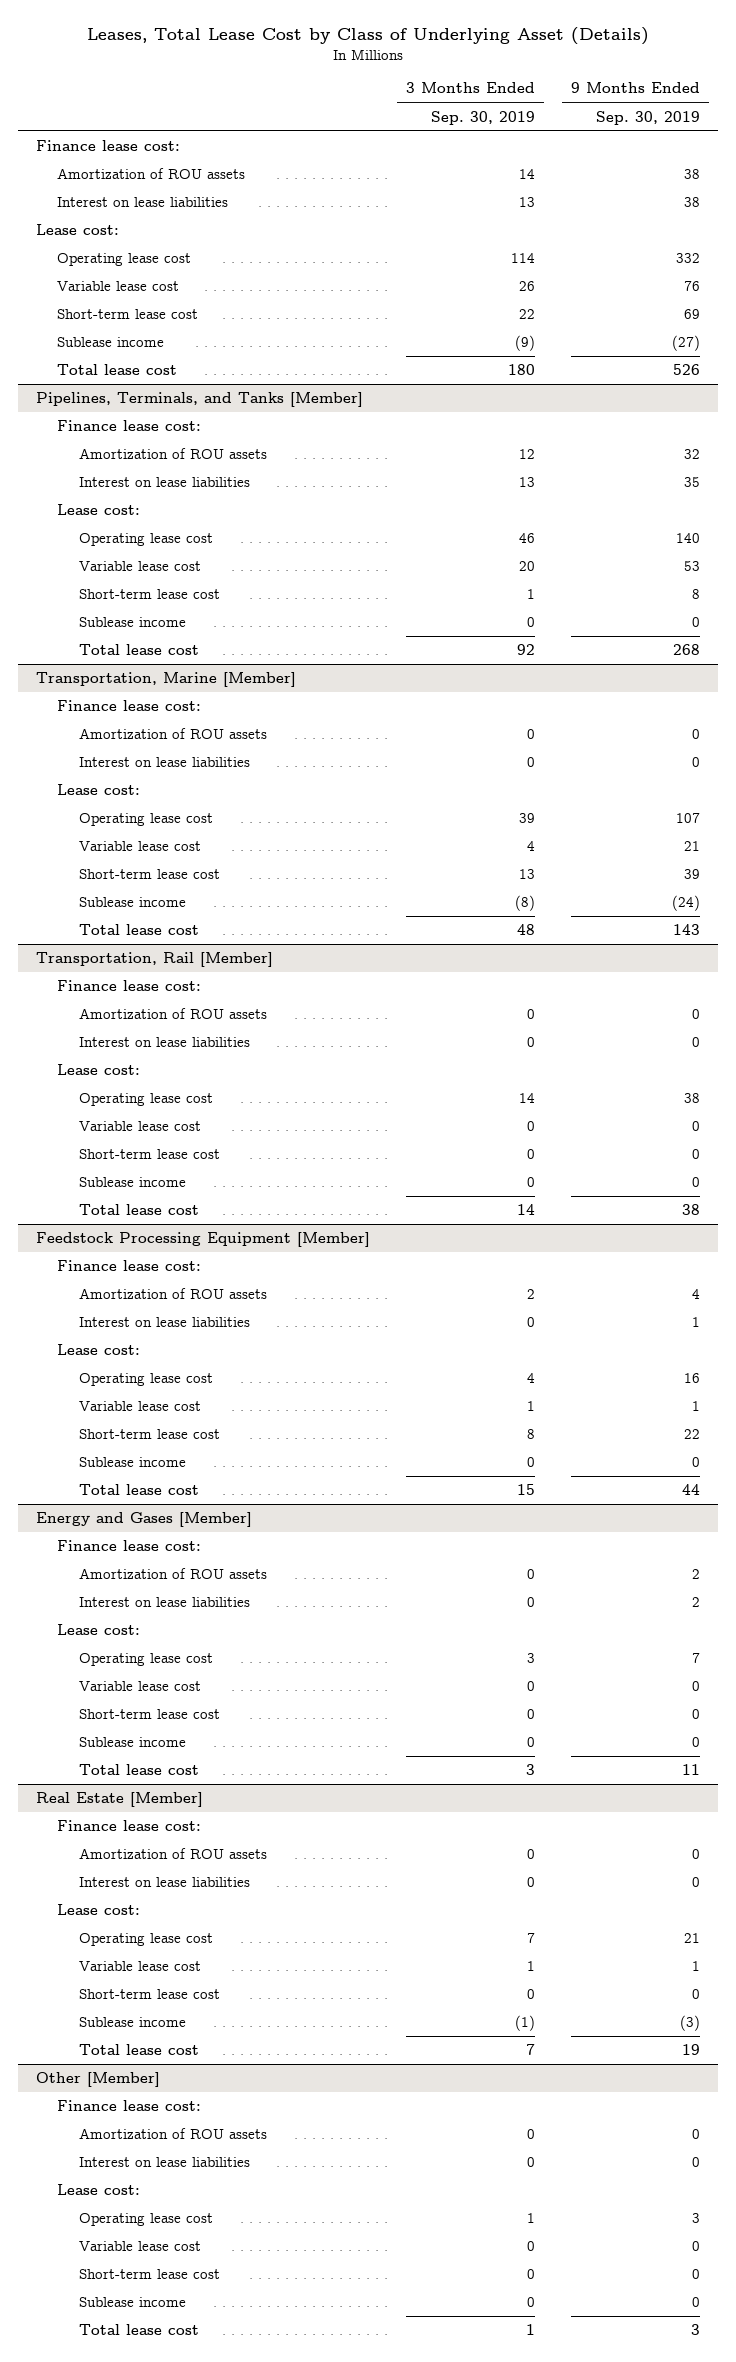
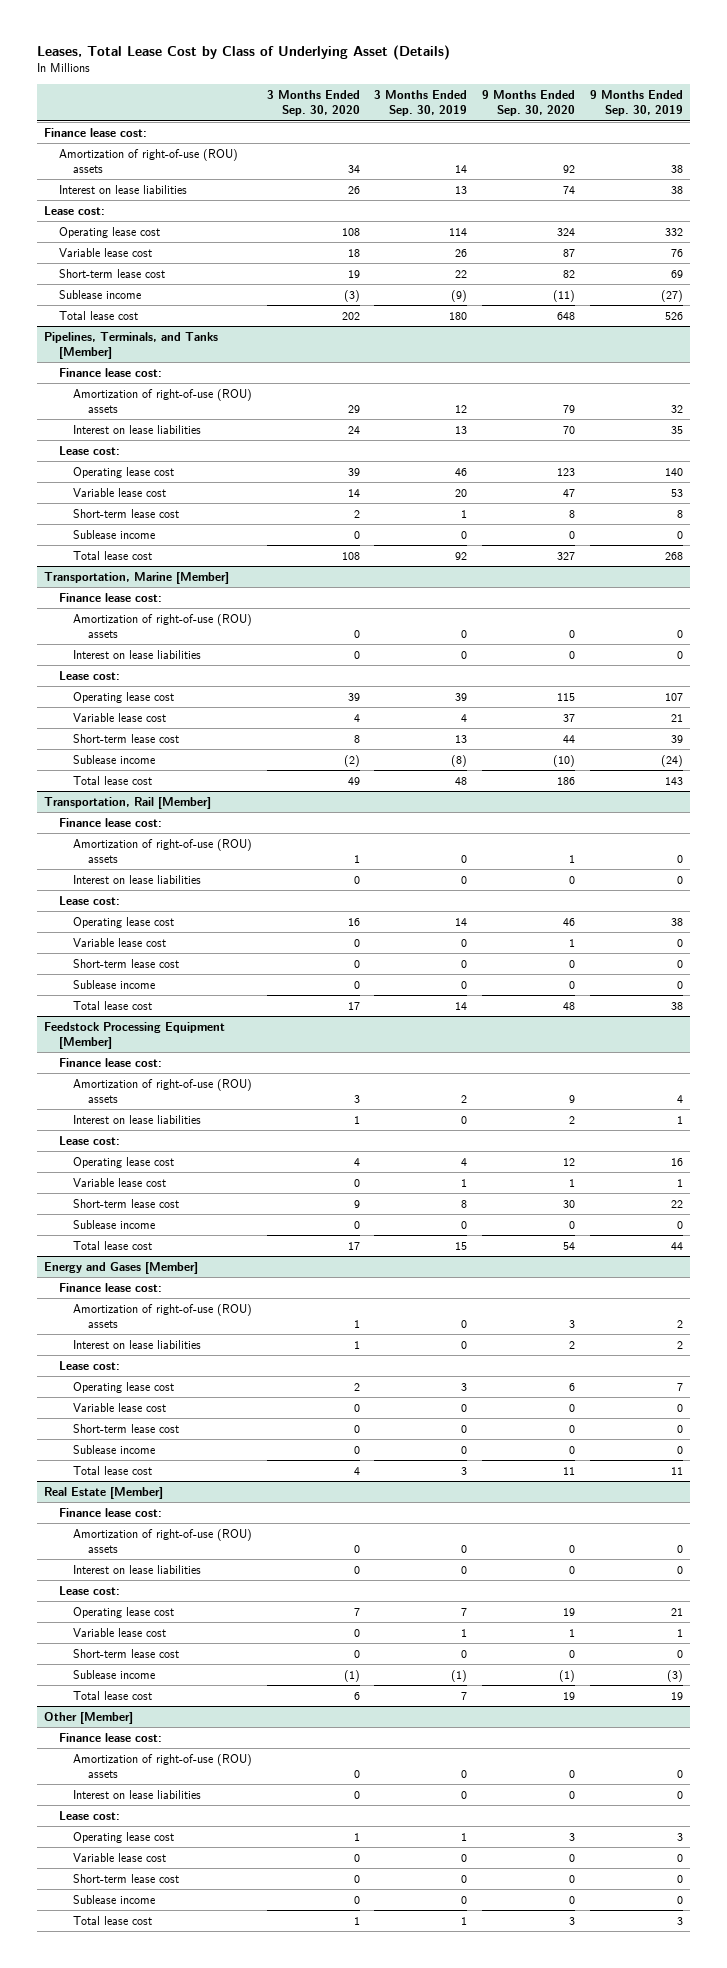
- | 3 Months Ended Sep. 30, 2019 | 9 Months Ended Sep. 30, 2019
+ | 3 Months Ended Sep. 30, 2020 | 3 Months Ended Sep. 30, 2019 | 9 Months Ended Sep. 30, 2020 | 9 Months Ended Sep. 30, 2019
- Amortization of ROU assets | 14 | 38
+ Amortization of right-of-use (ROU) assets | 34 | 14 | 92 | 38
@ Pipelines, Terminals, and Tanks [Member]
- Amortization of ROU assets | 12 | 32
+ Amortization of right-of-use (ROU) assets | 29 | 12 | 79 | 32
@ Transportation, Marine [Member]
- Amortization of ROU assets | 0 | 0
+ Amortization of right-of-use (ROU) assets | 0 | 0 | 0 | 0
@ Transportation, Rail [Member]
- Amortization of ROU assets | 0 | 0
+ Amortization of right-of-use (ROU) assets | 1 | 0 | 1 | 0
@ Feedstock Processing Equipment [Member]
- Amortization of ROU assets | 2 | 4
+ Amortization of right-of-use (ROU) assets | 3 | 2 | 9 | 4
@ Energy and Gases [Member]
- Amortization of ROU assets | 0 | 2
+ Amortization of right-of-use (ROU) assets | 1 | 0 | 3 | 2
@ Real Estate [Member]
- Amortization of ROU assets | 0 | 0
+ Amortization of right-of-use (ROU) assets | 0 | 0 | 0 | 0
@ Other [Member]
- Amortization of ROU assets | 0 | 0
+ Amortization of right-of-use (ROU) assets | 0 | 0 | 0 | 0

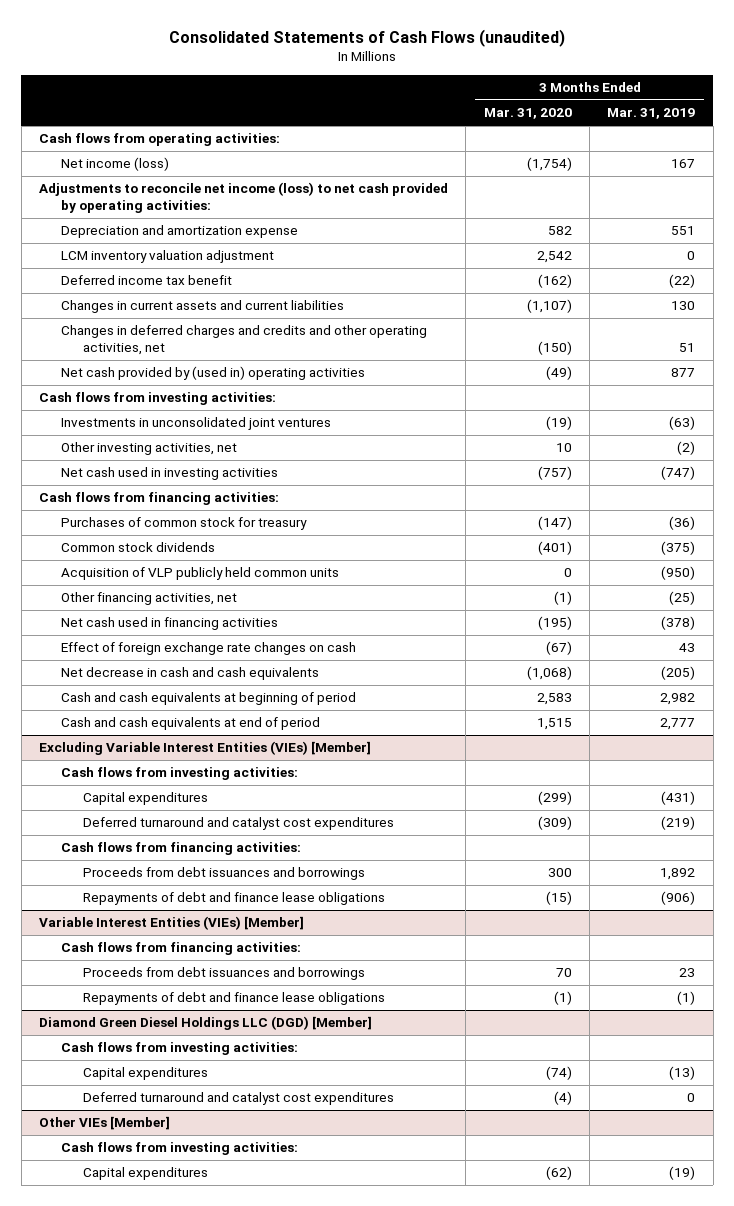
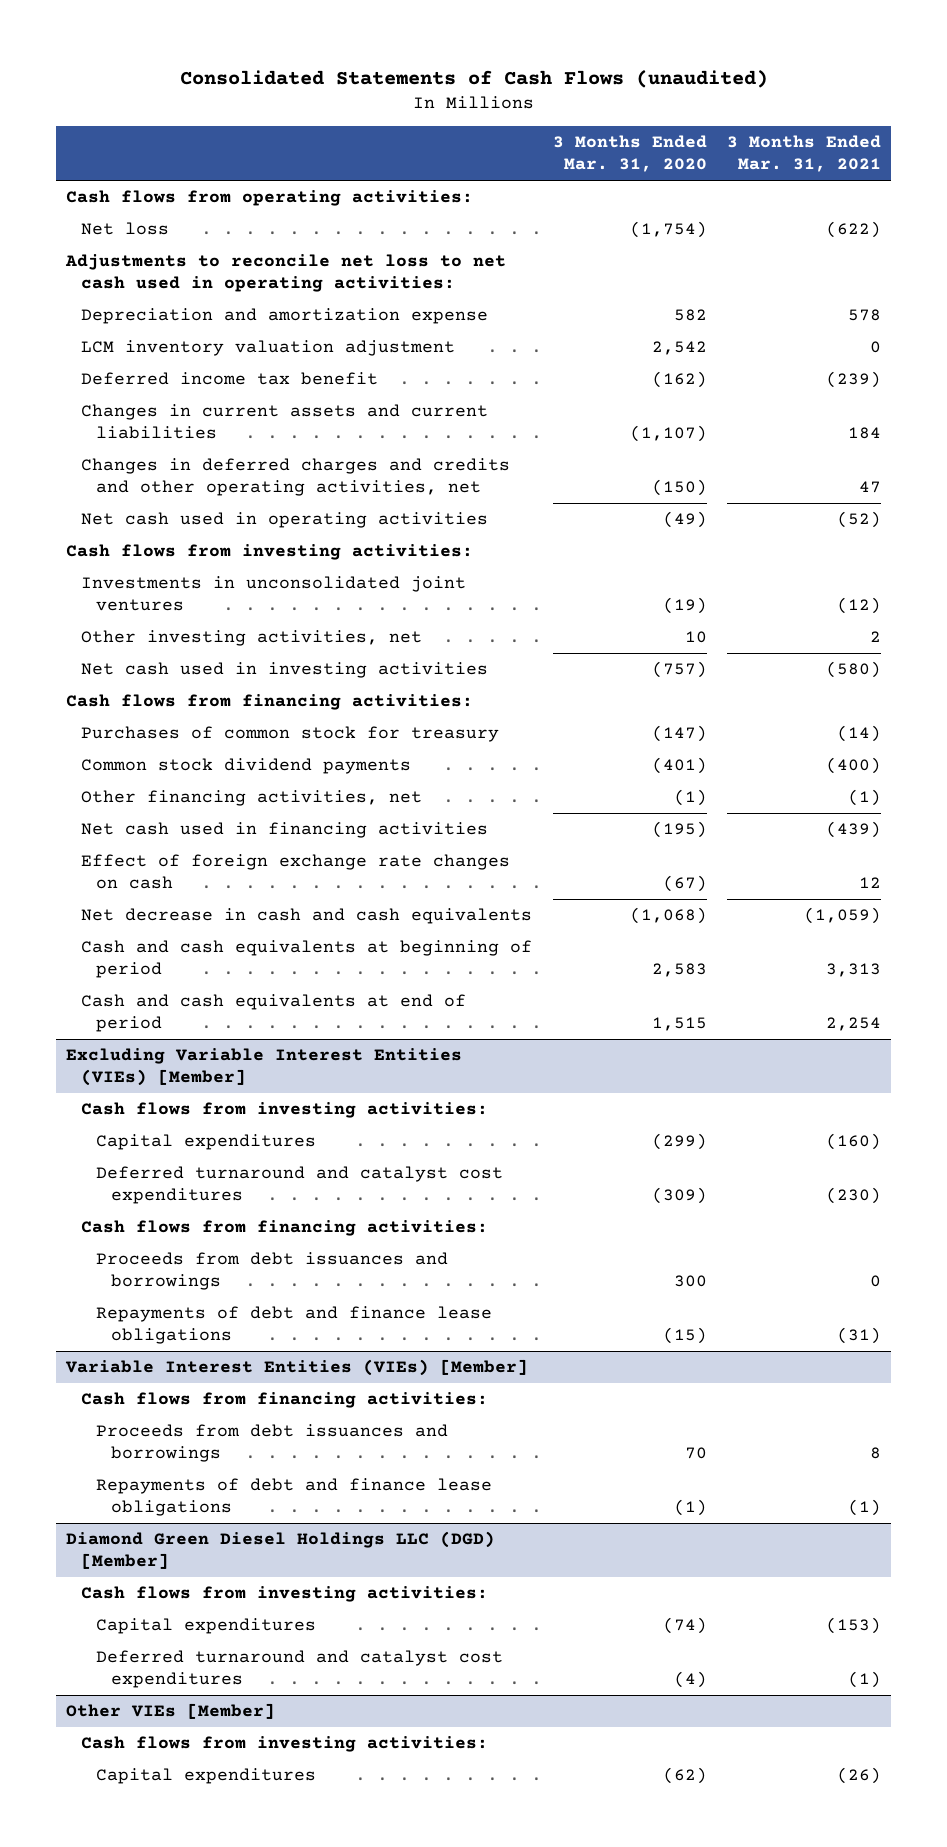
- | 3 Months Ended Mar. 31, 2020 | 3 Months Ended Mar. 31, 2019
+ | 3 Months Ended Mar. 31, 2020 | 3 Months Ended Mar. 31, 2021
- Net income (loss) | (1,754) | 167
- Adjustments to reconcile net income (loss) to net cash provided by operating activities:
+ Net loss | (1,754) | (622)
+ Adjustments to reconcile net loss to net cash used in operating activities:
- Net cash provided by (used in) operating activities | (49) | 877
+ Net cash used in operating activities | (49) | (52)
- Common stock dividends | (401) | (375)
- Acquisition of VLP publicly held common units | 0 | (950)
+ Common stock dividend payments | (401) | (400)

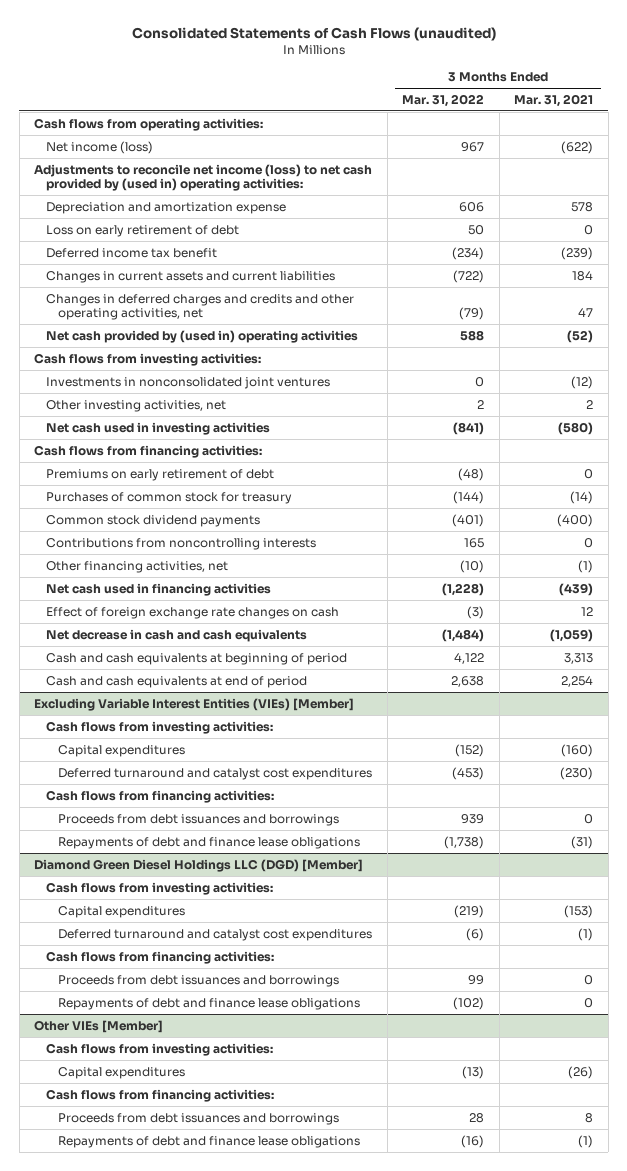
- | 3 Months Ended Mar. 31, 2020 | 3 Months Ended Mar. 31, 2021
+ | 3 Months Ended Mar. 31, 2022 | 3 Months Ended Mar. 31, 2021
- Net loss | (1,754) | (622)
- Adjustments to reconcile net loss to net cash used in operating activities:
+ Net income (loss) | 967 | (622)
+ Adjustments to reconcile net income (loss) to net cash provided by (used in) operating activities:
- LCM inventory valuation adjustment | 2,542 | 0
+ Loss on early retirement of debt | 50 | 0
- Net cash used in operating activities | (49) | (52)
+ Net cash provided by (used in) operating activities | 588 | (52)
- Investments in unconsolidated joint ventures | (19) | (12)
+ Investments in nonconsolidated joint ventures | 0 | (12)
+ Premiums on early retirement of debt | (48) | 0
+ Contributions from noncontrolling interests | 165 | 0
- Variable Interest Entities (VIEs) [Member]
- Cash flows from financing activities:
- Proceeds from debt issuances and borrowings | 70 | 8
- Repayments of debt and finance lease obligations | (1) | (1)
@ Diamond Green Diesel Holdings LLC (DGD) [Member]
+ Cash flows from financing activities:
+ Proceeds from debt issuances and borrowings | 99 | 0
+ Repayments of debt and finance lease obligations | (102) | 0
@ Other VIEs [Member]
+ Cash flows from financing activities:
+ Proceeds from debt issuances and borrowings | 28 | 8
+ Repayments of debt and finance lease obligations | (16) | (1)

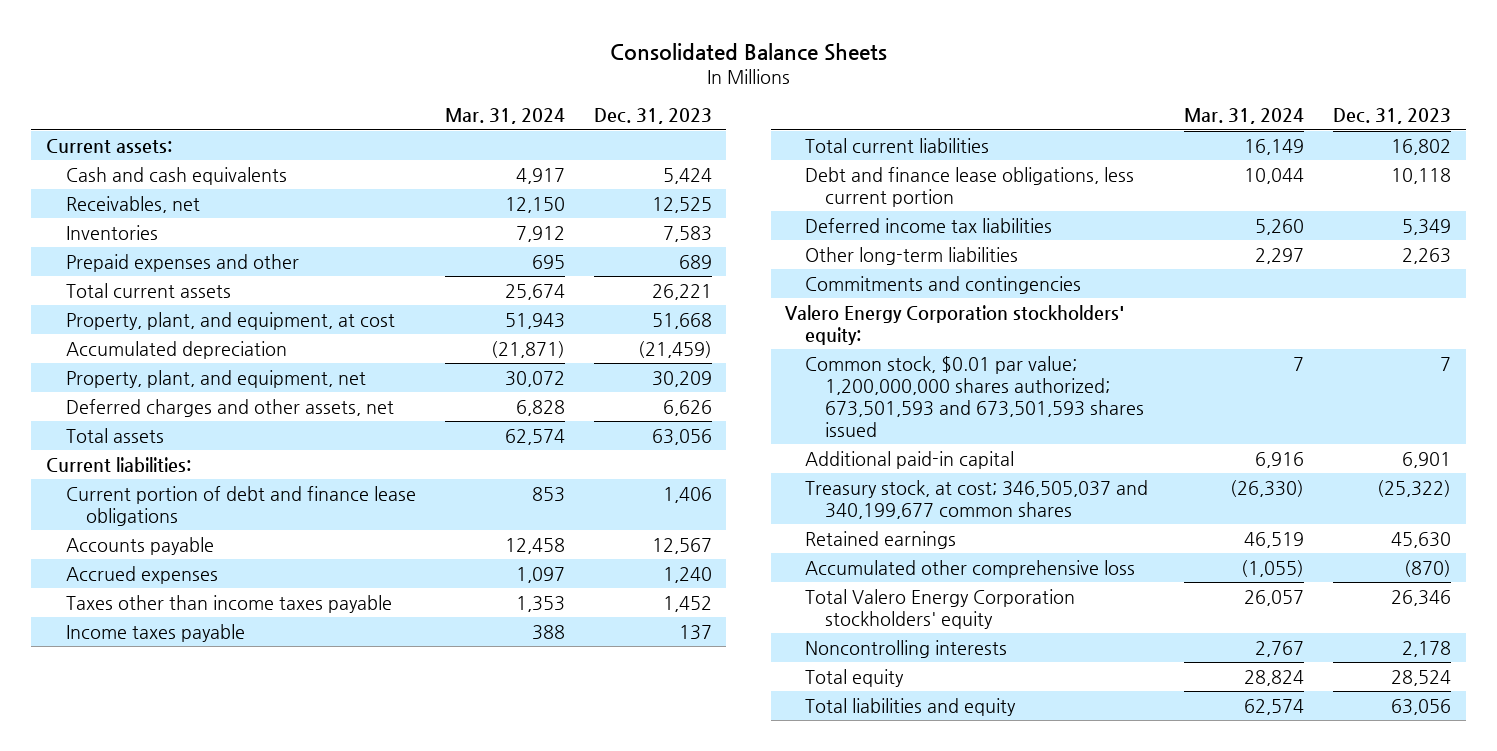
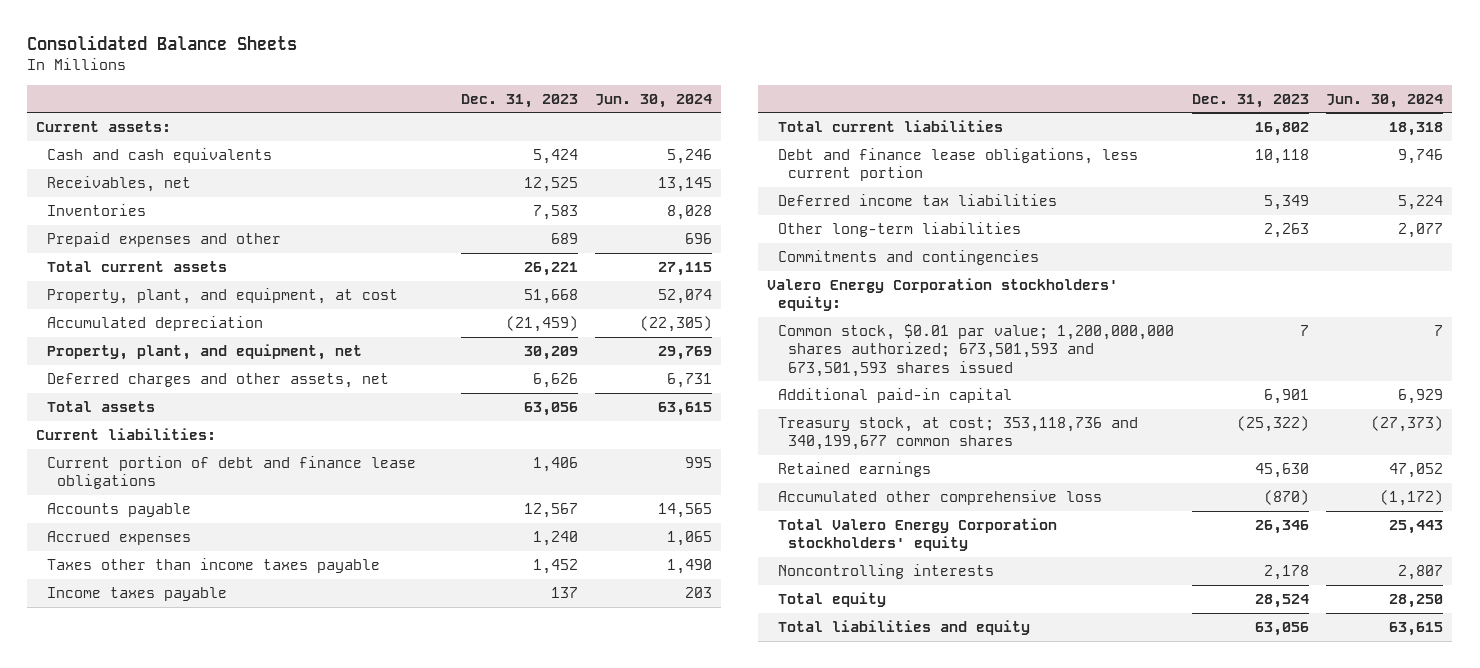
- | Mar. 31, 2024 | Dec. 31, 2023
+ | Dec. 31, 2023 | Jun. 30, 2024
- Treasury stock, at cost; 346,505,037 and 340,199,677 common shares | (26,330) | (25,322)
+ Treasury stock, at cost; 353,118,736 and 340,199,677 common shares | (25,322) | (27,373)

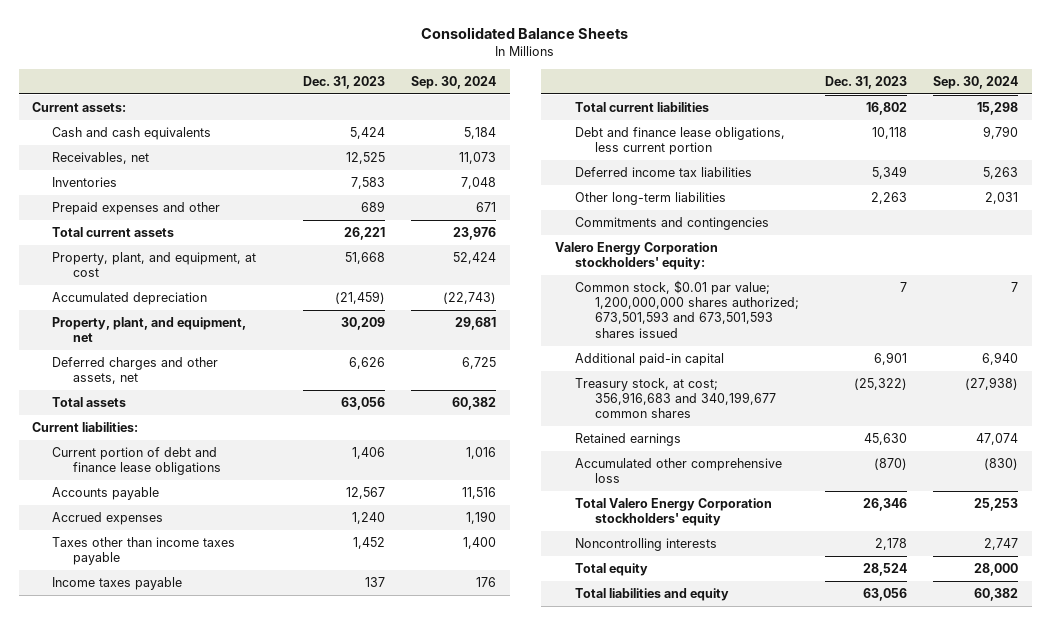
- | Dec. 31, 2023 | Jun. 30, 2024
+ | Dec. 31, 2023 | Sep. 30, 2024
- Treasury stock, at cost; 353,118,736 and 340,199,677 common shares | (25,322) | (27,373)
+ Treasury stock, at cost; 356,916,683 and 340,199,677 common shares | (25,322) | (27,938)

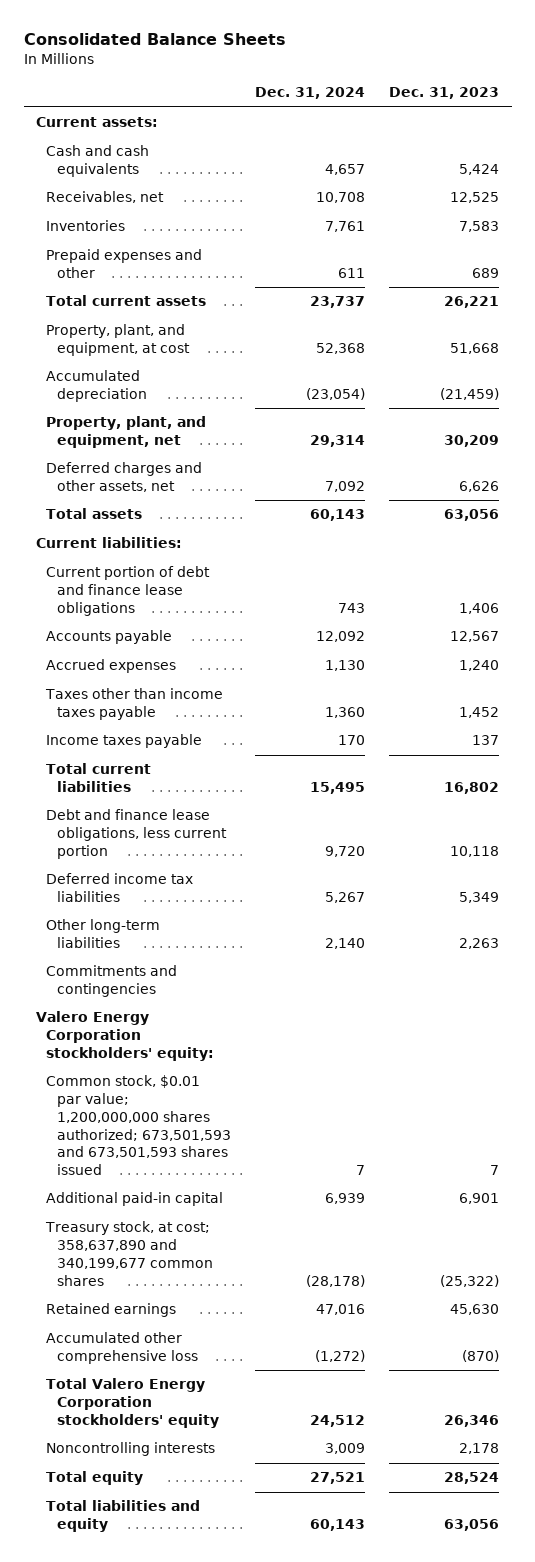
- | Dec. 31, 2023 | Sep. 30, 2024
+ | Dec. 31, 2024 | Dec. 31, 2023
- Treasury stock, at cost; 356,916,683 and 340,199,677 common shares | (25,322) | (27,938)
+ Treasury stock, at cost; 358,637,890 and 340,199,677 common shares | (28,178) | (25,322)

